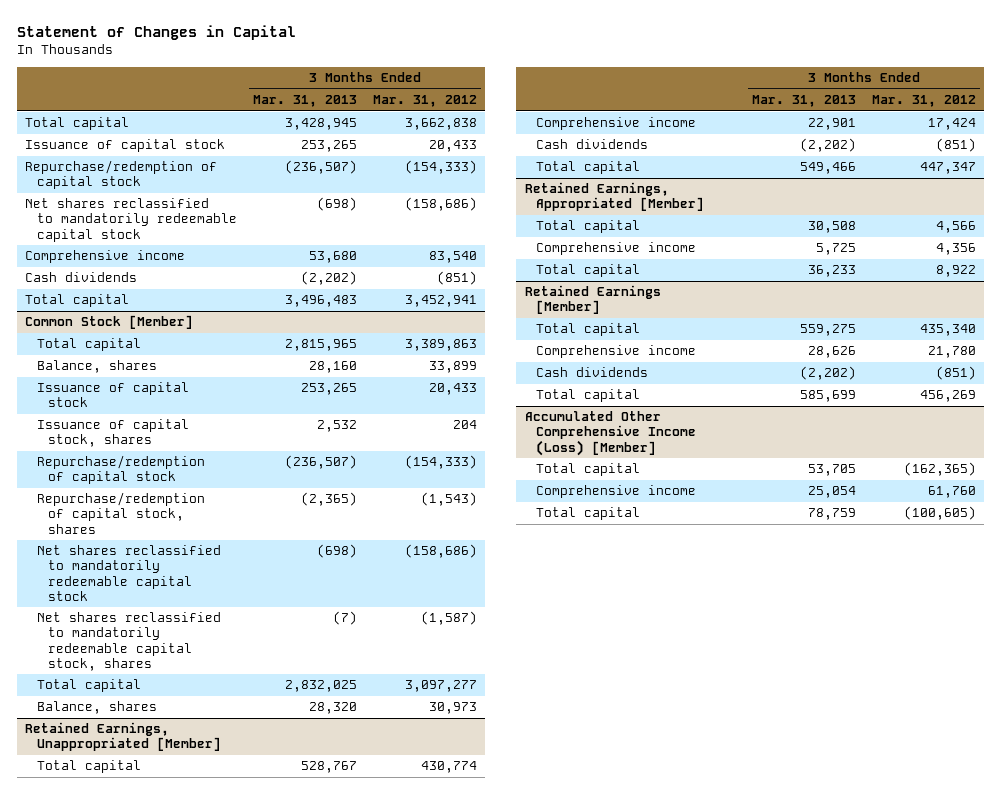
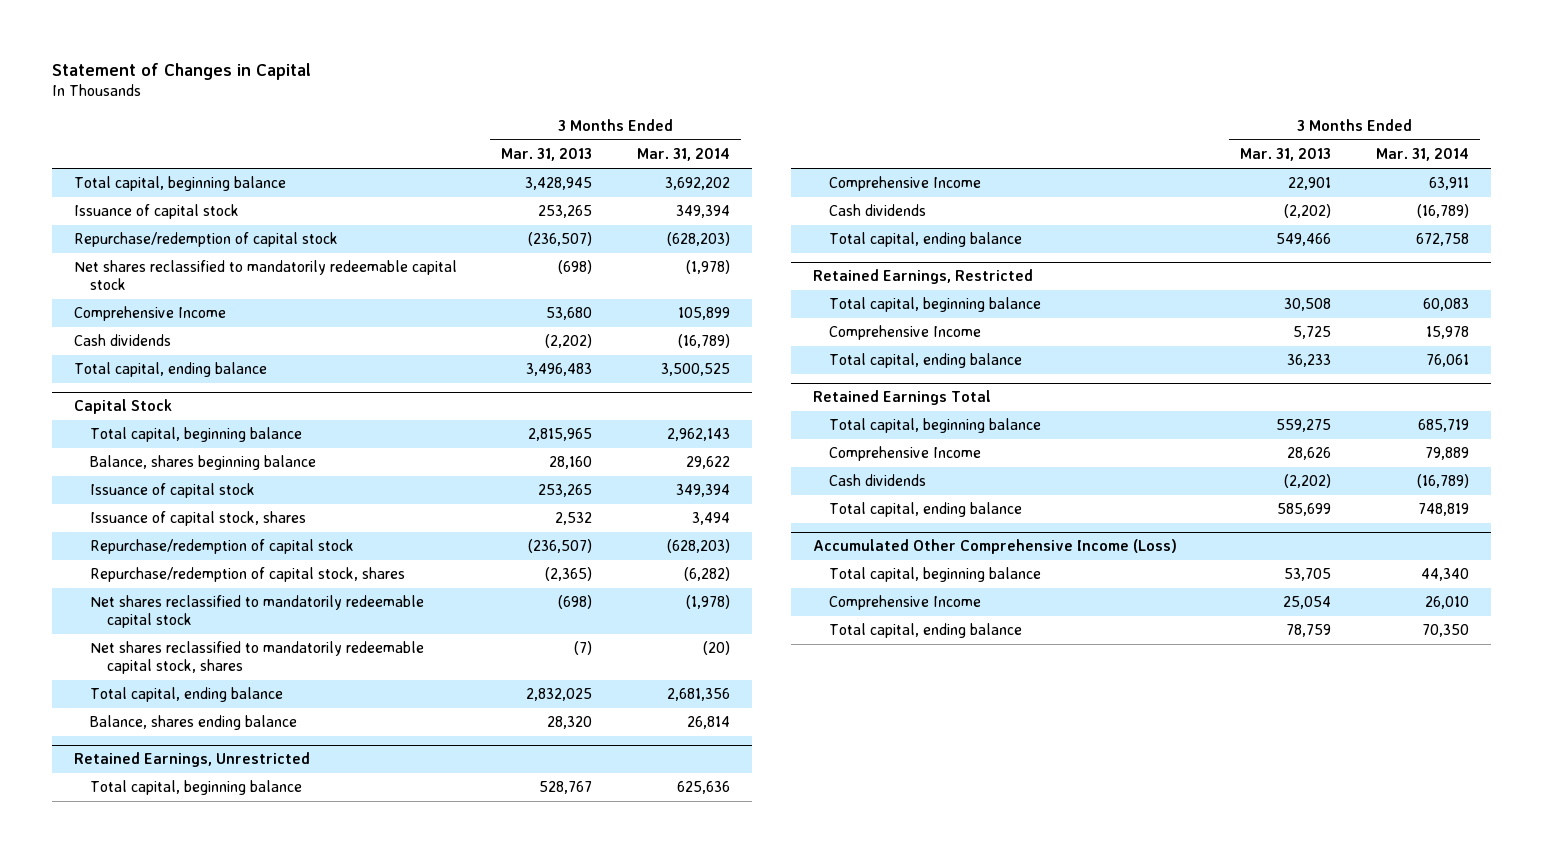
- | 3 Months Ended Mar. 31, 2013 | 3 Months Ended Mar. 31, 2012
+ | 3 Months Ended Mar. 31, 2013 | 3 Months Ended Mar. 31, 2014
- Total capital | 3,428,945 | 3,662,838
+ Total capital, beginning balance | 3,428,945 | 3,692,202
- Comprehensive income | 53,680 | 83,540
+ Comprehensive Income | 53,680 | 105,899
- Total capital | 3,496,483 | 3,452,941
- Common Stock [Member]
- Total capital | 2,815,965 | 3,389,863
- Balance, shares | 28,160 | 33,899
+ Total capital, ending balance | 3,496,483 | 3,500,525
+ Capital Stock
+ Total capital, beginning balance | 2,815,965 | 2,962,143
+ Balance, shares beginning balance | 28,160 | 29,622
- Total capital | 2,832,025 | 3,097,277
- Balance, shares | 28,320 | 30,973
- Retained Earnings, Unappropriated [Member]
- Total capital | 528,767 | 430,774
- Comprehensive income | 22,901 | 17,424
+ Total capital, ending balance | 2,832,025 | 2,681,356
+ Balance, shares ending balance | 28,320 | 26,814
+ Retained Earnings, Unrestricted
+ Total capital, beginning balance | 528,767 | 625,636
+ Comprehensive Income | 22,901 | 63,911
- Total capital | 549,466 | 447,347
- Retained Earnings, Appropriated [Member]
- Total capital | 30,508 | 4,566
- Comprehensive income | 5,725 | 4,356
- Total capital | 36,233 | 8,922
- Retained Earnings [Member]
- Total capital | 559,275 | 435,340
- Comprehensive income | 28,626 | 21,780
+ Total capital, ending balance | 549,466 | 672,758
+ Retained Earnings, Restricted
+ Total capital, beginning balance | 30,508 | 60,083
+ Comprehensive Income | 5,725 | 15,978
+ Total capital, ending balance | 36,233 | 76,061
+ Retained Earnings Total
+ Total capital, beginning balance | 559,275 | 685,719
+ Comprehensive Income | 28,626 | 79,889
- Total capital | 585,699 | 456,269
- Accumulated Other Comprehensive Income (Loss) [Member]
- Total capital | 53,705 | (162,365)
- Comprehensive income | 25,054 | 61,760
- Total capital | 78,759 | (100,605)
+ Total capital, ending balance | 585,699 | 748,819
+ Accumulated Other Comprehensive Income (Loss)
+ Total capital, beginning balance | 53,705 | 44,340
+ Comprehensive Income | 25,054 | 26,010
+ Total capital, ending balance | 78,759 | 70,350

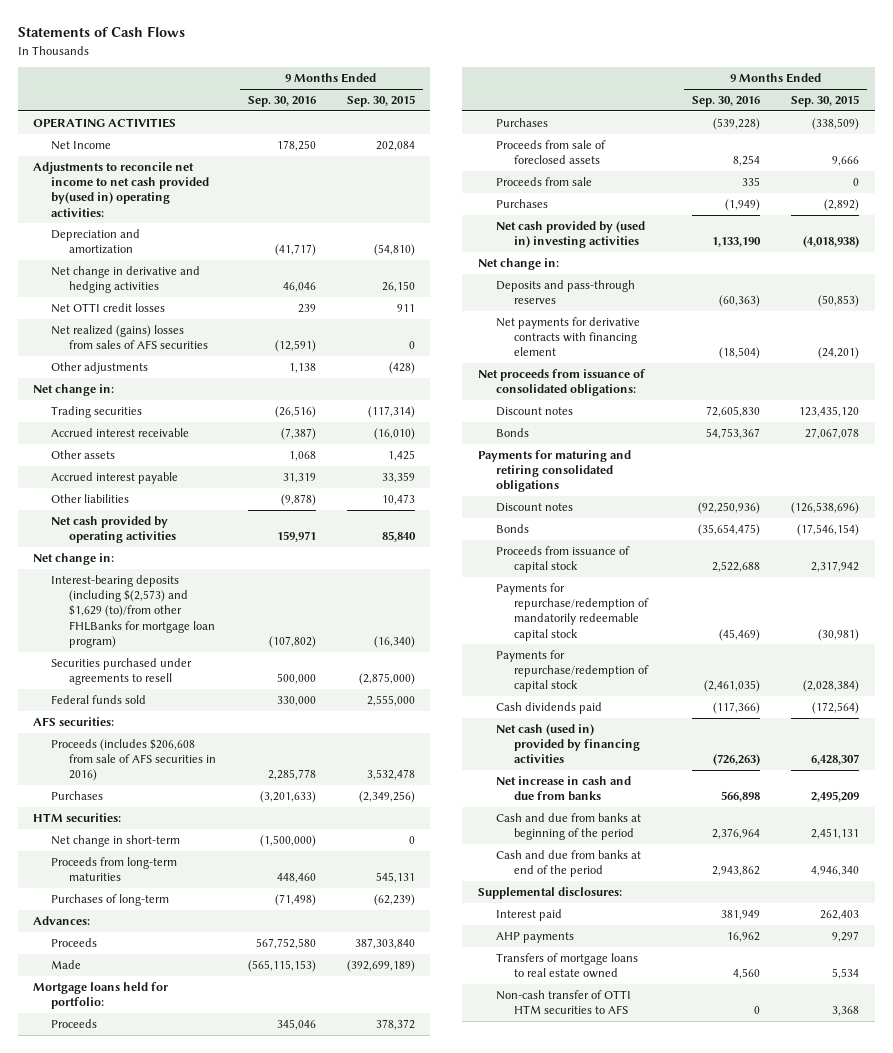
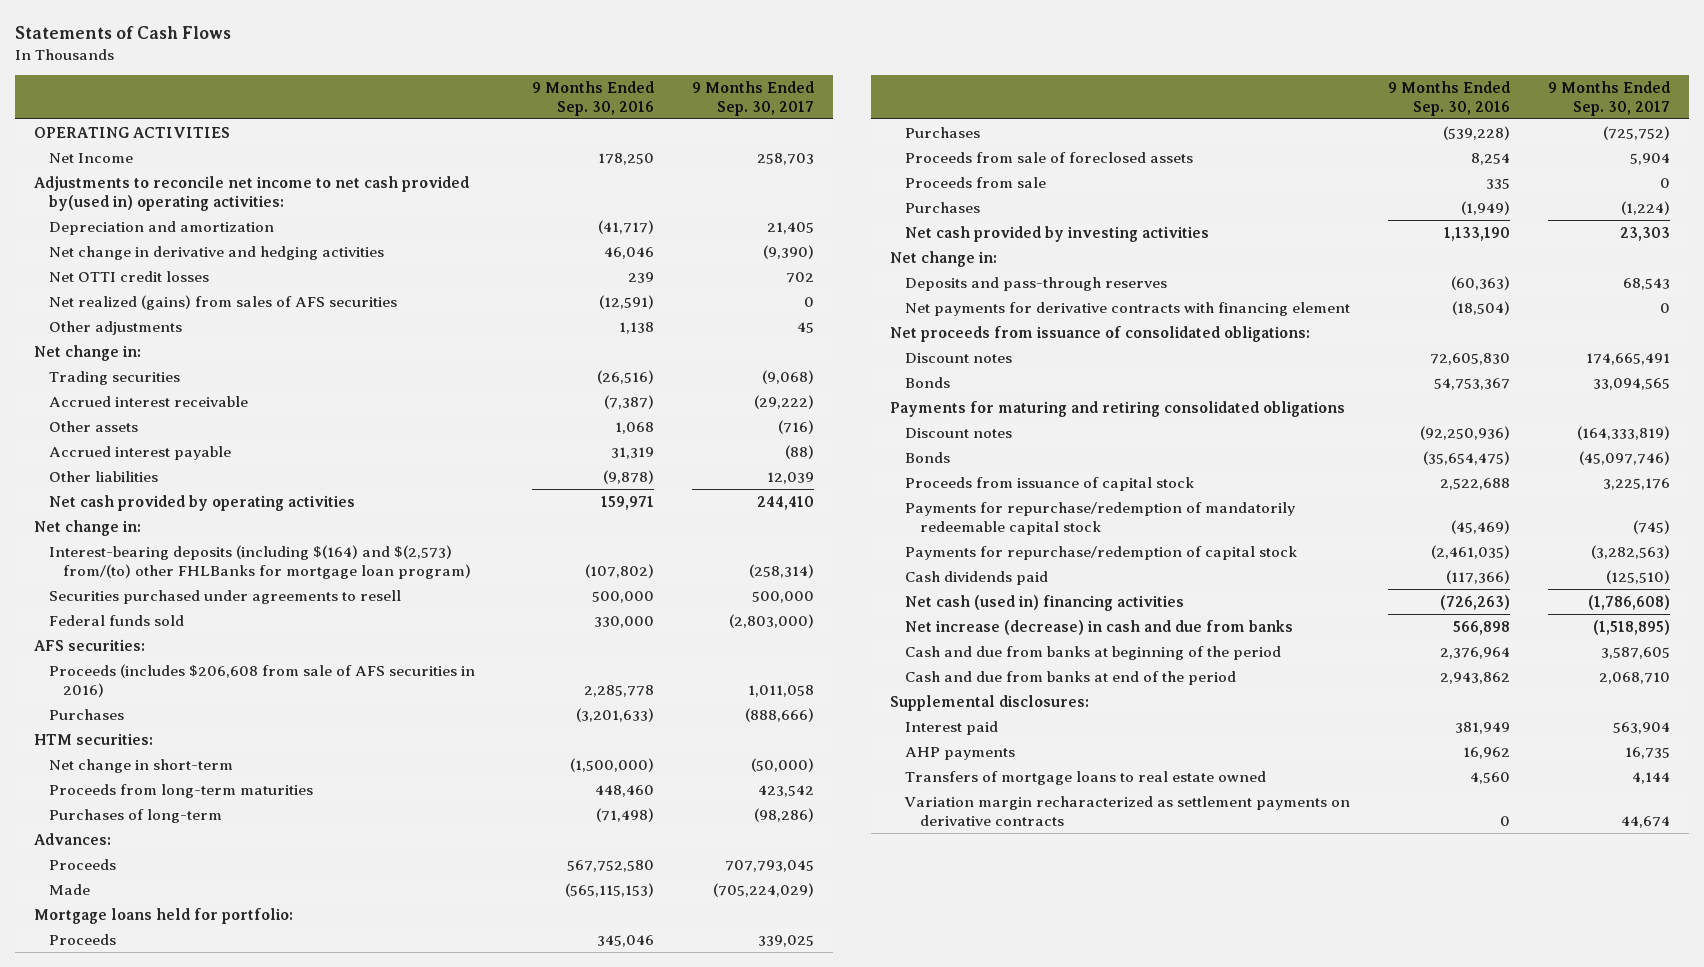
- | 9 Months Ended Sep. 30, 2016 | 9 Months Ended Sep. 30, 2015
+ | 9 Months Ended Sep. 30, 2016 | 9 Months Ended Sep. 30, 2017
- Net realized (gains) losses from sales of AFS securities | (12,591) | 0
+ Net realized (gains) from sales of AFS securities | (12,591) | 0
- Interest-bearing deposits (including $(2,573) and $1,629 (to)/from other FHLBanks for mortgage loan program) | (107,802) | (16,340)
+ Interest-bearing deposits (including $(164) and $(2,573) from/(to) other FHLBanks for mortgage loan program) | (107,802) | (258,314)
- Net cash provided by (used in) investing activities | 1,133,190 | (4,018,938)
+ Net cash provided by investing activities | 1,133,190 | 23,303
- Net cash (used in) provided by financing activities | (726,263) | 6,428,307
- Net increase in cash and due from banks | 566,898 | 2,495,209
+ Net cash (used in) financing activities | (726,263) | (1,786,608)
+ Net increase (decrease) in cash and due from banks | 566,898 | (1,518,895)
- Non-cash transfer of OTTI HTM securities to AFS | 0 | 3,368
+ Variation margin recharacterized as settlement payments on derivative contracts | 0 | 44,674

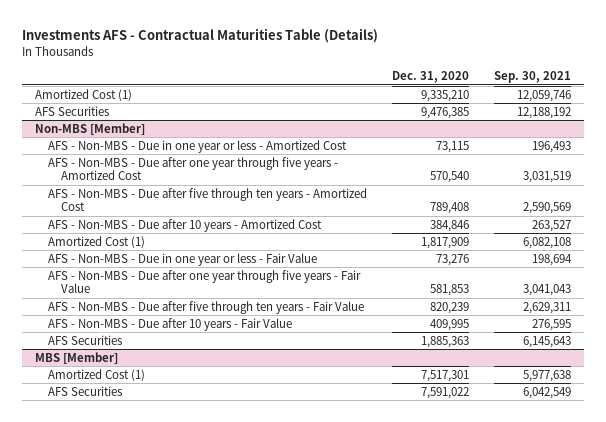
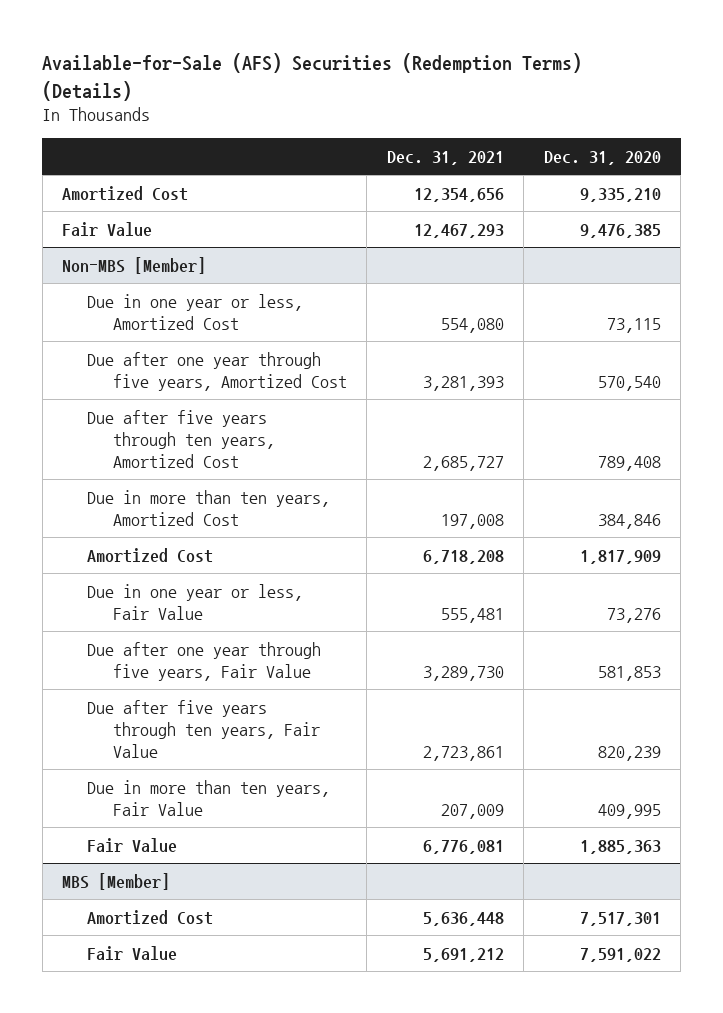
- Investments AFS - Contractual Maturities Table (Details)
+ Available-for-Sale (AFS) Securities (Redemption Terms) (Details)
- | Dec. 31, 2020 | Sep. 30, 2021
+ | Dec. 31, 2021 | Dec. 31, 2020
- Amortized Cost (1) | 9,335,210 | 12,059,746
- AFS Securities | 9,476,385 | 12,188,192
+ Amortized Cost | 12,354,656 | 9,335,210
+ Fair Value | 12,467,293 | 9,476,385
@ Non-MBS [Member]
- AFS - Non-MBS - Due in one year or less - Amortized Cost | 73,115 | 196,493
- AFS - Non-MBS - Due after one year through five years - Amortized Cost | 570,540 | 3,031,519
- AFS - Non-MBS - Due after five through ten years - Amortized Cost | 789,408 | 2,590,569
- AFS - Non-MBS - Due after 10 years - Amortized Cost | 384,846 | 263,527
- Amortized Cost (1) | 1,817,909 | 6,082,108
- AFS - Non-MBS - Due in one year or less - Fair Value | 73,276 | 198,694
- AFS - Non-MBS - Due after one year through five years - Fair Value | 581,853 | 3,041,043
- AFS - Non-MBS - Due after five through ten years - Fair Value | 820,239 | 2,629,311
- AFS - Non-MBS - Due after 10 years - Fair Value | 409,995 | 276,595
- AFS Securities | 1,885,363 | 6,145,643
+ Due in one year or less, Amortized Cost | 554,080 | 73,115
+ Due after one year through five years, Amortized Cost | 3,281,393 | 570,540
+ Due after five years through ten years, Amortized Cost | 2,685,727 | 789,408
+ Due in more than ten years, Amortized Cost | 197,008 | 384,846
+ Amortized Cost | 6,718,208 | 1,817,909
+ Due in one year or less, Fair Value | 555,481 | 73,276
+ Due after one year through five years, Fair Value | 3,289,730 | 581,853
+ Due after five years through ten years, Fair Value | 2,723,861 | 820,239
+ Due in more than ten years, Fair Value | 207,009 | 409,995
+ Fair Value | 6,776,081 | 1,885,363
@ MBS [Member]
- Amortized Cost (1) | 7,517,301 | 5,977,638
- AFS Securities | 7,591,022 | 6,042,549
+ Amortized Cost | 5,636,448 | 7,517,301
+ Fair Value | 5,691,212 | 7,591,022

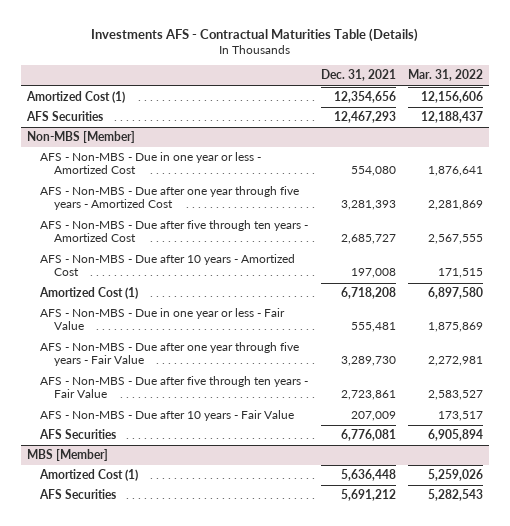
- Available-for-Sale (AFS) Securities (Redemption Terms) (Details)
+ Investments AFS - Contractual Maturities Table (Details)
- | Dec. 31, 2021 | Dec. 31, 2020
+ | Dec. 31, 2021 | Mar. 31, 2022
- Amortized Cost | 12,354,656 | 9,335,210
- Fair Value | 12,467,293 | 9,476,385
+ Amortized Cost (1) | 12,354,656 | 12,156,606
+ AFS Securities | 12,467,293 | 12,188,437
@ Non-MBS [Member]
- Due in one year or less, Amortized Cost | 554,080 | 73,115
- Due after one year through five years, Amortized Cost | 3,281,393 | 570,540
- Due after five years through ten years, Amortized Cost | 2,685,727 | 789,408
- Due in more than ten years, Amortized Cost | 197,008 | 384,846
- Amortized Cost | 6,718,208 | 1,817,909
- Due in one year or less, Fair Value | 555,481 | 73,276
- Due after one year through five years, Fair Value | 3,289,730 | 581,853
- Due after five years through ten years, Fair Value | 2,723,861 | 820,239
- Due in more than ten years, Fair Value | 207,009 | 409,995
- Fair Value | 6,776,081 | 1,885,363
+ AFS - Non-MBS - Due in one year or less - Amortized Cost | 554,080 | 1,876,641
+ AFS - Non-MBS - Due after one year through five years - Amortized Cost | 3,281,393 | 2,281,869
+ AFS - Non-MBS - Due after five through ten years - Amortized Cost | 2,685,727 | 2,567,555
+ AFS - Non-MBS - Due after 10 years - Amortized Cost | 197,008 | 171,515
+ Amortized Cost (1) | 6,718,208 | 6,897,580
+ AFS - Non-MBS - Due in one year or less - Fair Value | 555,481 | 1,875,869
+ AFS - Non-MBS - Due after one year through five years - Fair Value | 3,289,730 | 2,272,981
+ AFS - Non-MBS - Due after five through ten years - Fair Value | 2,723,861 | 2,583,527
+ AFS - Non-MBS - Due after 10 years - Fair Value | 207,009 | 173,517
+ AFS Securities | 6,776,081 | 6,905,894
@ MBS [Member]
- Amortized Cost | 5,636,448 | 7,517,301
- Fair Value | 5,691,212 | 7,591,022
+ Amortized Cost (1) | 5,636,448 | 5,259,026
+ AFS Securities | 5,691,212 | 5,282,543

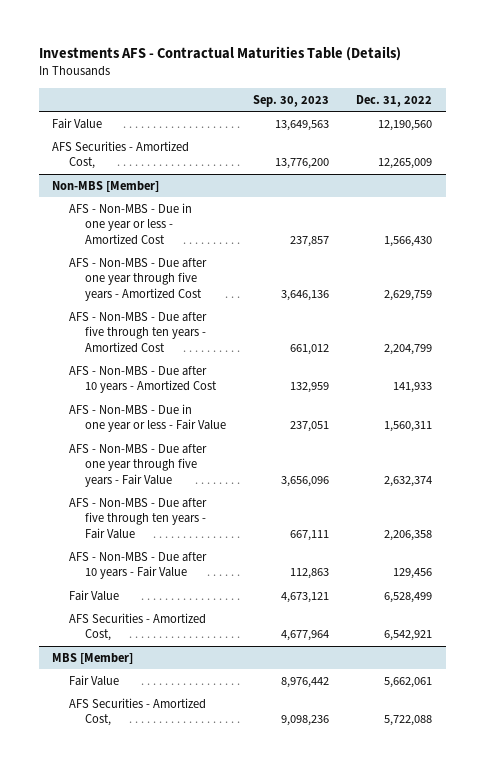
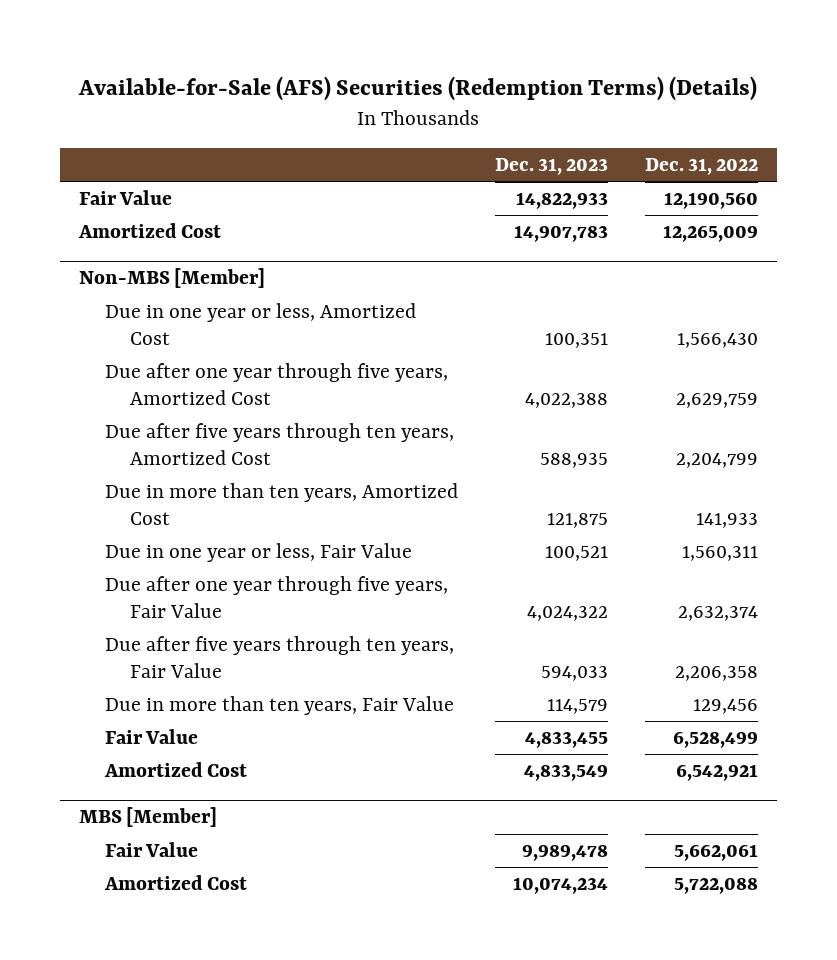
- Investments AFS - Contractual Maturities Table (Details)
+ Available-for-Sale (AFS) Securities (Redemption Terms) (Details)
- | Sep. 30, 2023 | Dec. 31, 2022
+ | Dec. 31, 2023 | Dec. 31, 2022
- AFS Securities - Amortized Cost, | 13,776,200 | 12,265,009
+ Amortized Cost | 14,907,783 | 12,265,009
@ Non-MBS [Member]
- AFS - Non-MBS - Due in one year or less - Amortized Cost | 237,857 | 1,566,430
- AFS - Non-MBS - Due after one year through five years - Amortized Cost | 3,646,136 | 2,629,759
- AFS - Non-MBS - Due after five through ten years - Amortized Cost | 661,012 | 2,204,799
- AFS - Non-MBS - Due after 10 years - Amortized Cost | 132,959 | 141,933
- AFS - Non-MBS - Due in one year or less - Fair Value | 237,051 | 1,560,311
- AFS - Non-MBS - Due after one year through five years - Fair Value | 3,656,096 | 2,632,374
- AFS - Non-MBS - Due after five through ten years - Fair Value | 667,111 | 2,206,358
- AFS - Non-MBS - Due after 10 years - Fair Value | 112,863 | 129,456
+ Due in one year or less, Amortized Cost | 100,351 | 1,566,430
+ Due after one year through five years, Amortized Cost | 4,022,388 | 2,629,759
+ Due after five years through ten years, Amortized Cost | 588,935 | 2,204,799
+ Due in more than ten years, Amortized Cost | 121,875 | 141,933
+ Due in one year or less, Fair Value | 100,521 | 1,560,311
+ Due after one year through five years, Fair Value | 4,024,322 | 2,632,374
+ Due after five years through ten years, Fair Value | 594,033 | 2,206,358
+ Due in more than ten years, Fair Value | 114,579 | 129,456
- AFS Securities - Amortized Cost, | 4,677,964 | 6,542,921
+ Amortized Cost | 4,833,549 | 6,542,921
@ MBS [Member]
- AFS Securities - Amortized Cost, | 9,098,236 | 5,722,088
+ Amortized Cost | 10,074,234 | 5,722,088

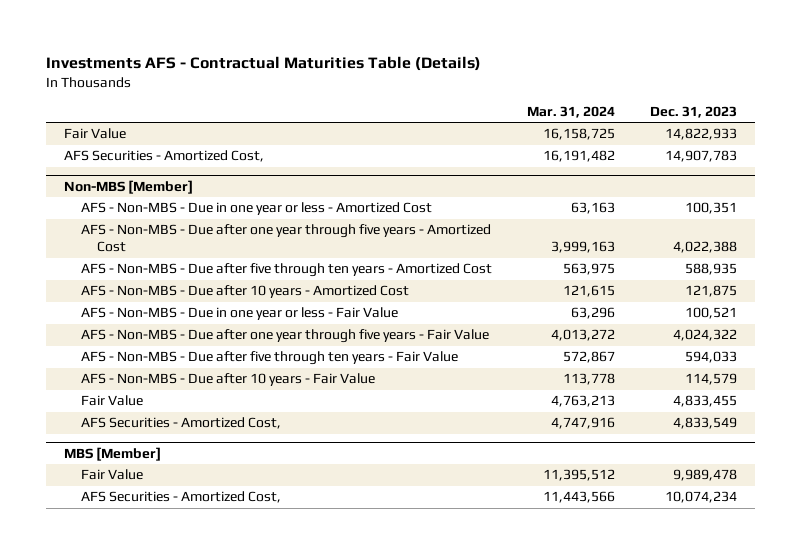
- Available-for-Sale (AFS) Securities (Redemption Terms) (Details)
+ Investments AFS - Contractual Maturities Table (Details)
- | Dec. 31, 2023 | Dec. 31, 2022
+ | Mar. 31, 2024 | Dec. 31, 2023
- Amortized Cost | 14,907,783 | 12,265,009
+ AFS Securities - Amortized Cost, | 16,191,482 | 14,907,783
@ Non-MBS [Member]
- Due in one year or less, Amortized Cost | 100,351 | 1,566,430
- Due after one year through five years, Amortized Cost | 4,022,388 | 2,629,759
- Due after five years through ten years, Amortized Cost | 588,935 | 2,204,799
- Due in more than ten years, Amortized Cost | 121,875 | 141,933
- Due in one year or less, Fair Value | 100,521 | 1,560,311
- Due after one year through five years, Fair Value | 4,024,322 | 2,632,374
- Due after five years through ten years, Fair Value | 594,033 | 2,206,358
- Due in more than ten years, Fair Value | 114,579 | 129,456
+ AFS - Non-MBS - Due in one year or less - Amortized Cost | 63,163 | 100,351
+ AFS - Non-MBS - Due after one year through five years - Amortized Cost | 3,999,163 | 4,022,388
+ AFS - Non-MBS - Due after five through ten years - Amortized Cost | 563,975 | 588,935
+ AFS - Non-MBS - Due after 10 years - Amortized Cost | 121,615 | 121,875
+ AFS - Non-MBS - Due in one year or less - Fair Value | 63,296 | 100,521
+ AFS - Non-MBS - Due after one year through five years - Fair Value | 4,013,272 | 4,024,322
+ AFS - Non-MBS - Due after five through ten years - Fair Value | 572,867 | 594,033
+ AFS - Non-MBS - Due after 10 years - Fair Value | 113,778 | 114,579
- Amortized Cost | 4,833,549 | 6,542,921
+ AFS Securities - Amortized Cost, | 4,747,916 | 4,833,549
@ MBS [Member]
- Amortized Cost | 10,074,234 | 5,722,088
+ AFS Securities - Amortized Cost, | 11,443,566 | 10,074,234

